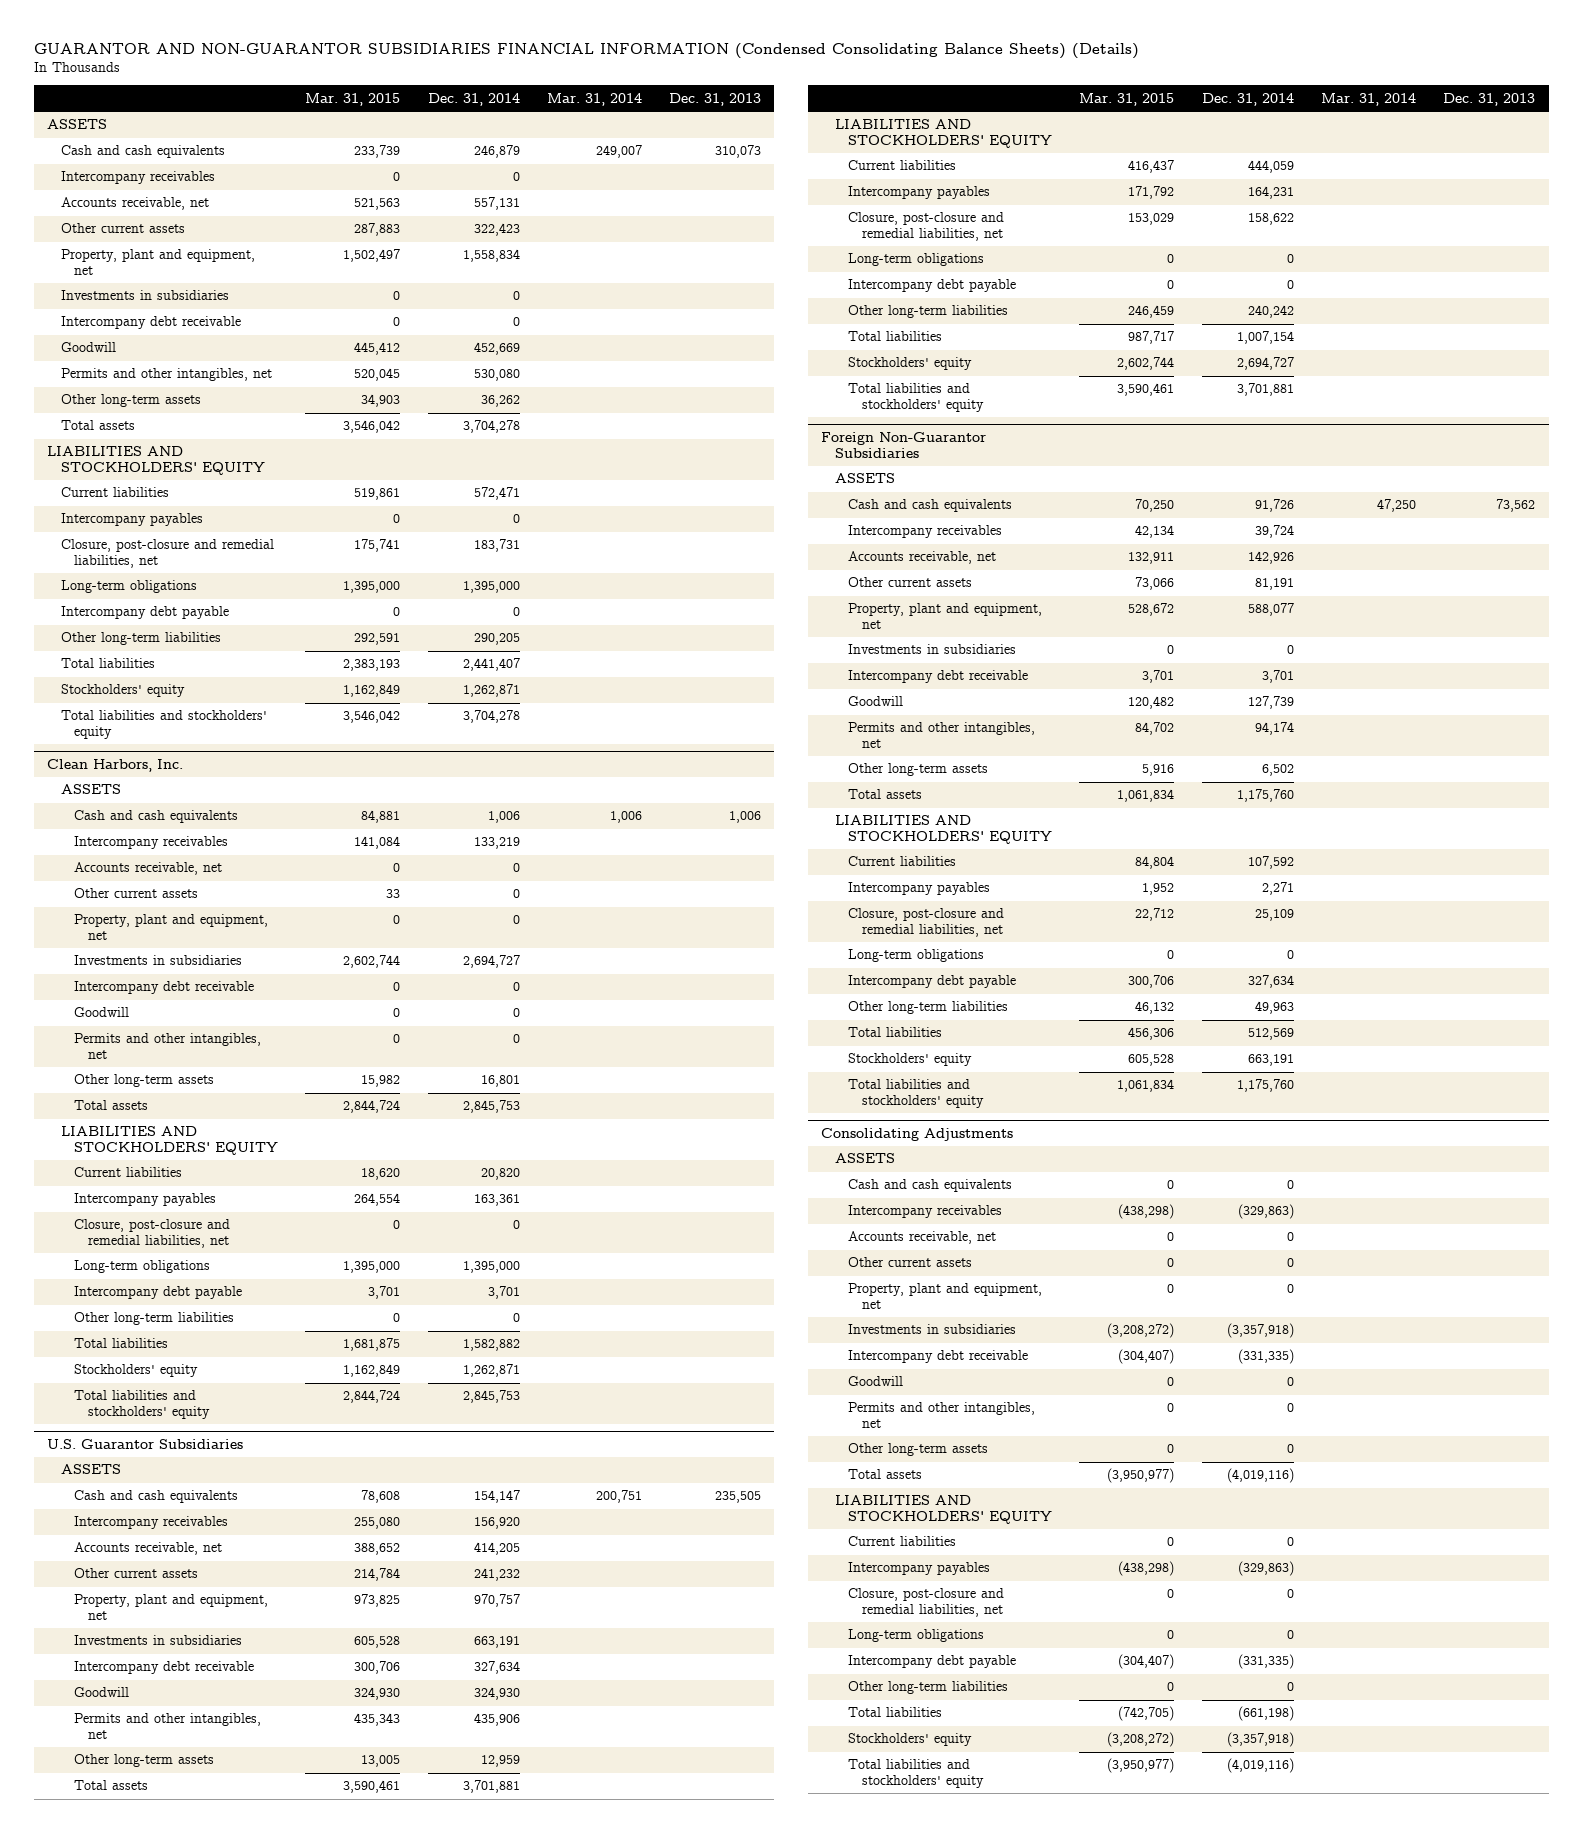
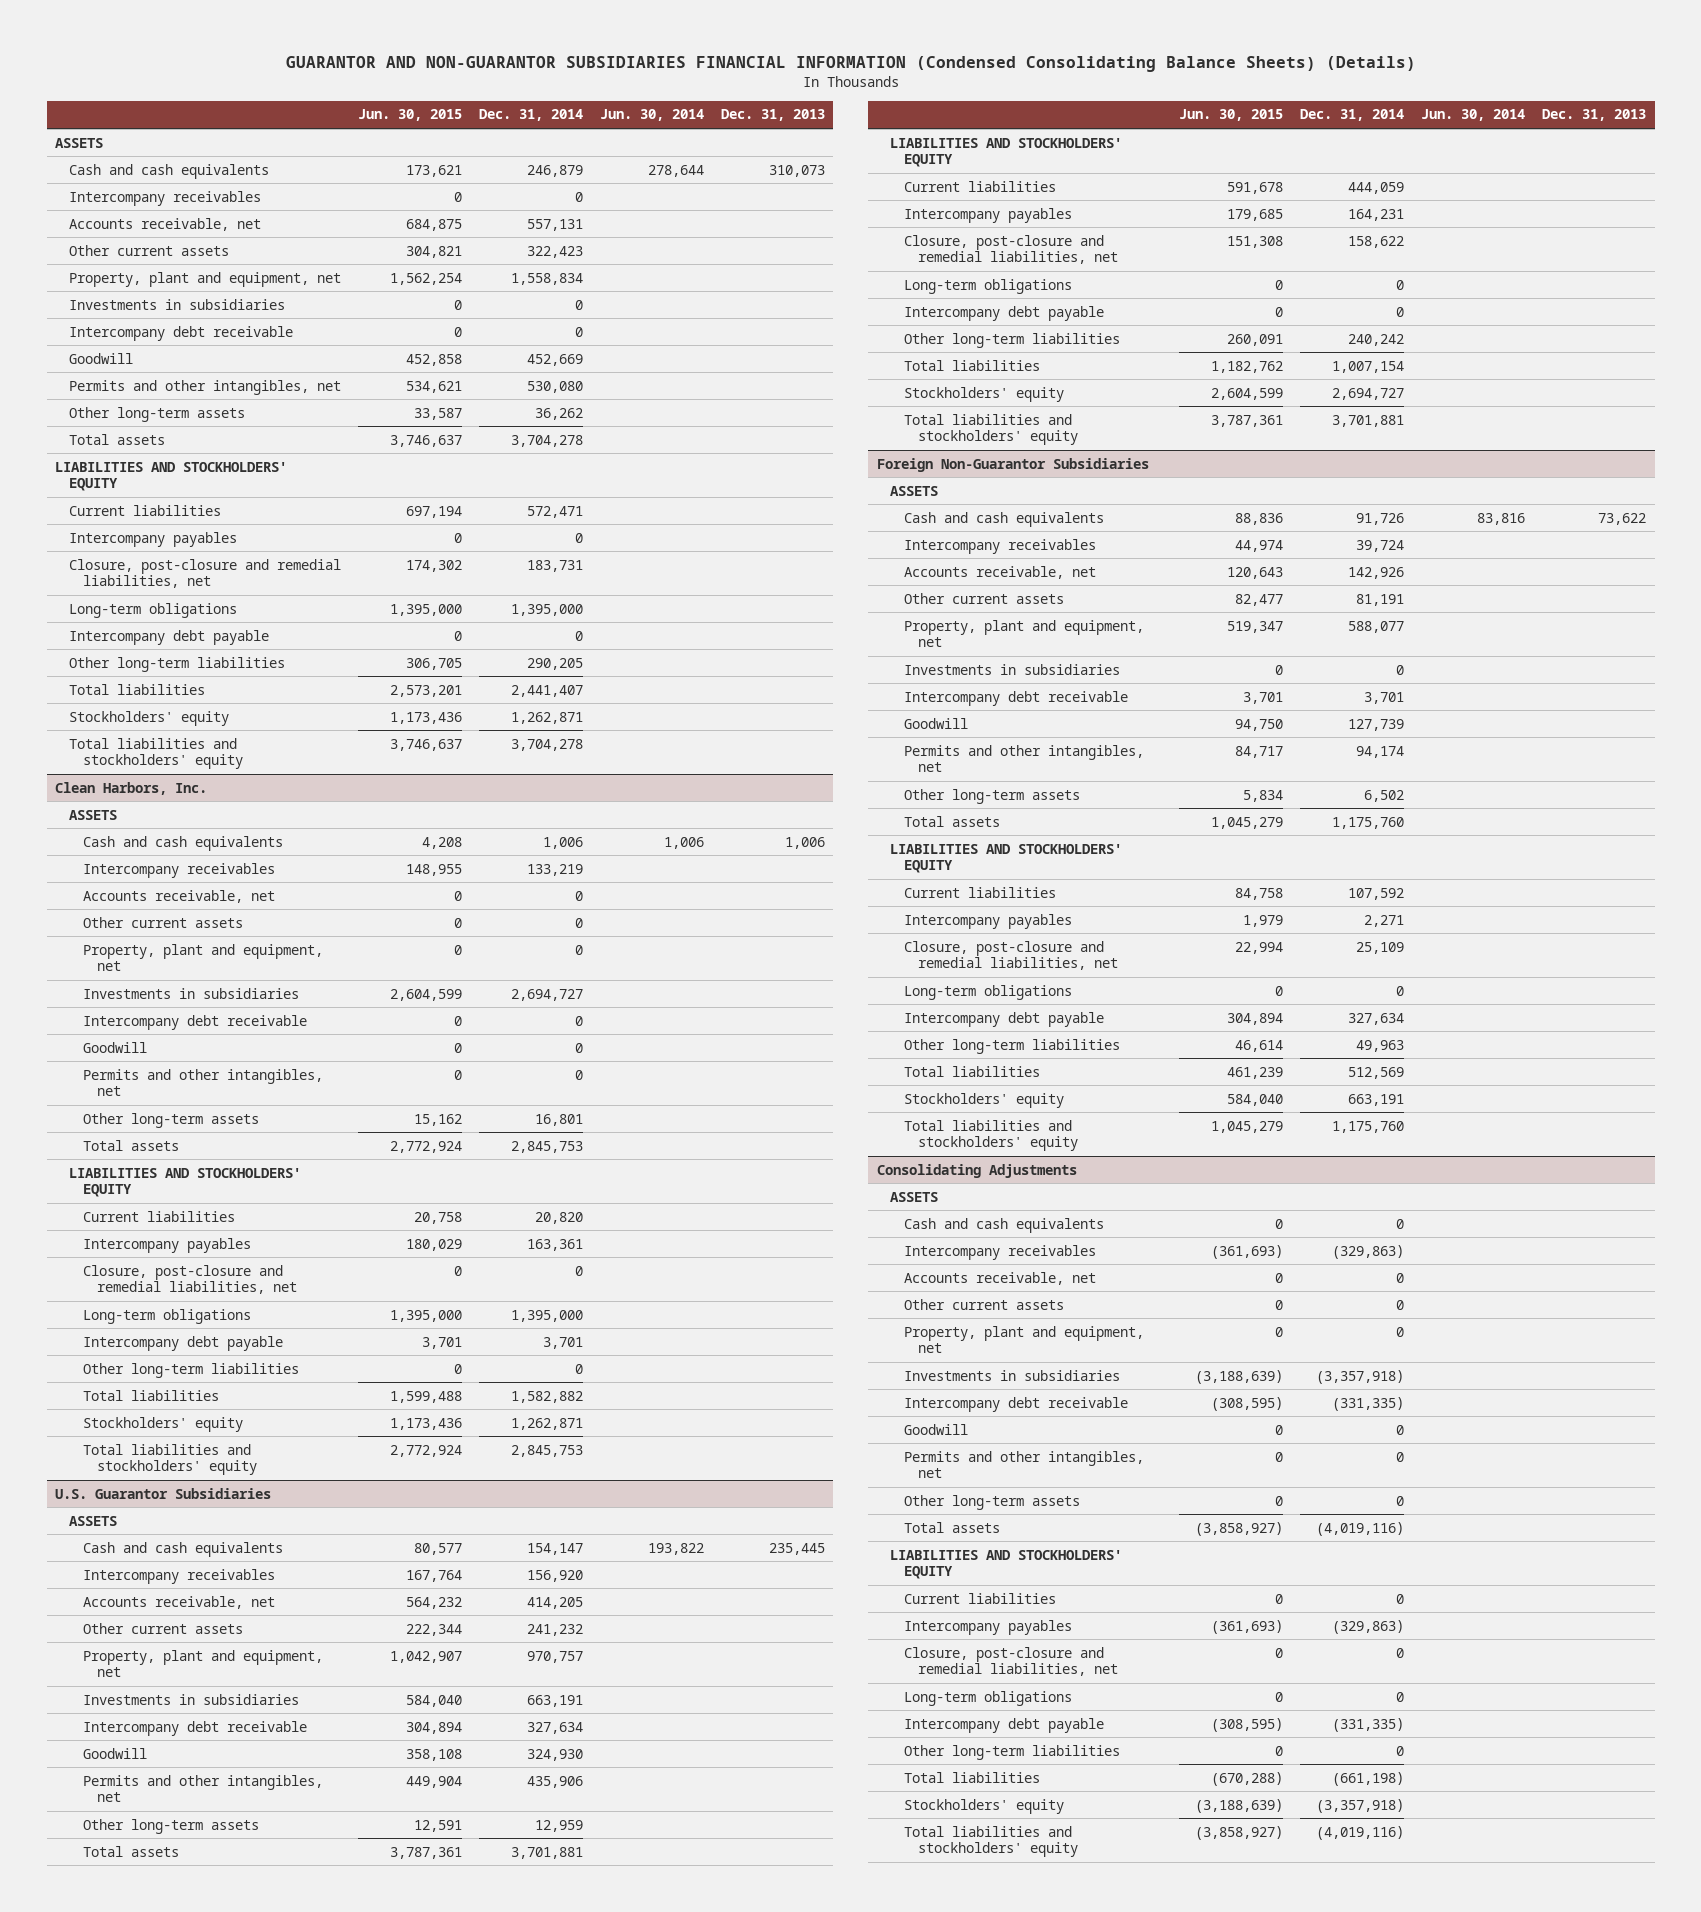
- | Mar. 31, 2015 | Dec. 31, 2014 | Mar. 31, 2014 | Dec. 31, 2013
+ | Jun. 30, 2015 | Dec. 31, 2014 | Jun. 30, 2014 | Dec. 31, 2013
@ U.S. Guarantor Subsidiaries
- Cash and cash equivalents | 78,608 | 154,147 | 200,751 | 235,505
+ Cash and cash equivalents | 80,577 | 154,147 | 193,822 | 235,445
@ Foreign Non-Guarantor Subsidiaries
- Cash and cash equivalents | 70,250 | 91,726 | 47,250 | 73,562
+ Cash and cash equivalents | 88,836 | 91,726 | 83,816 | 73,622

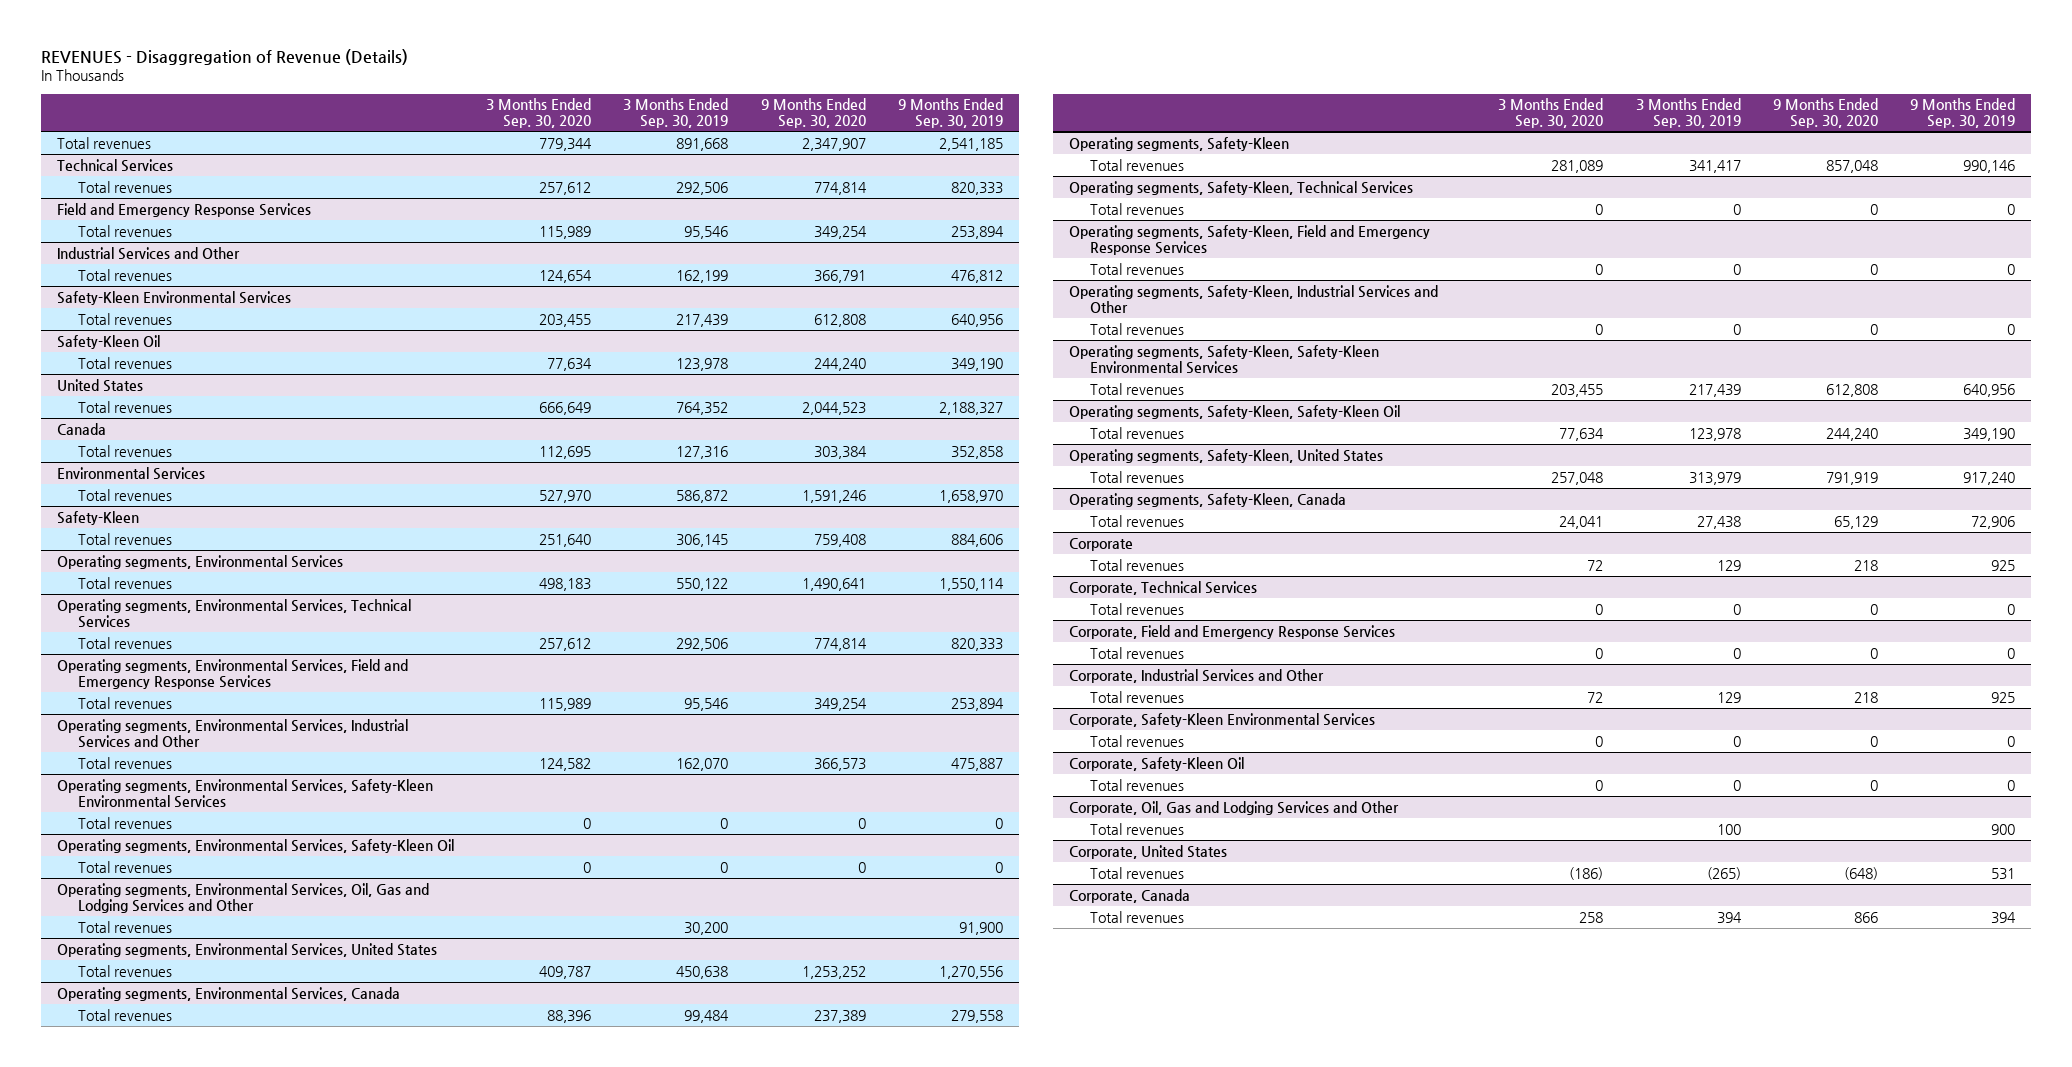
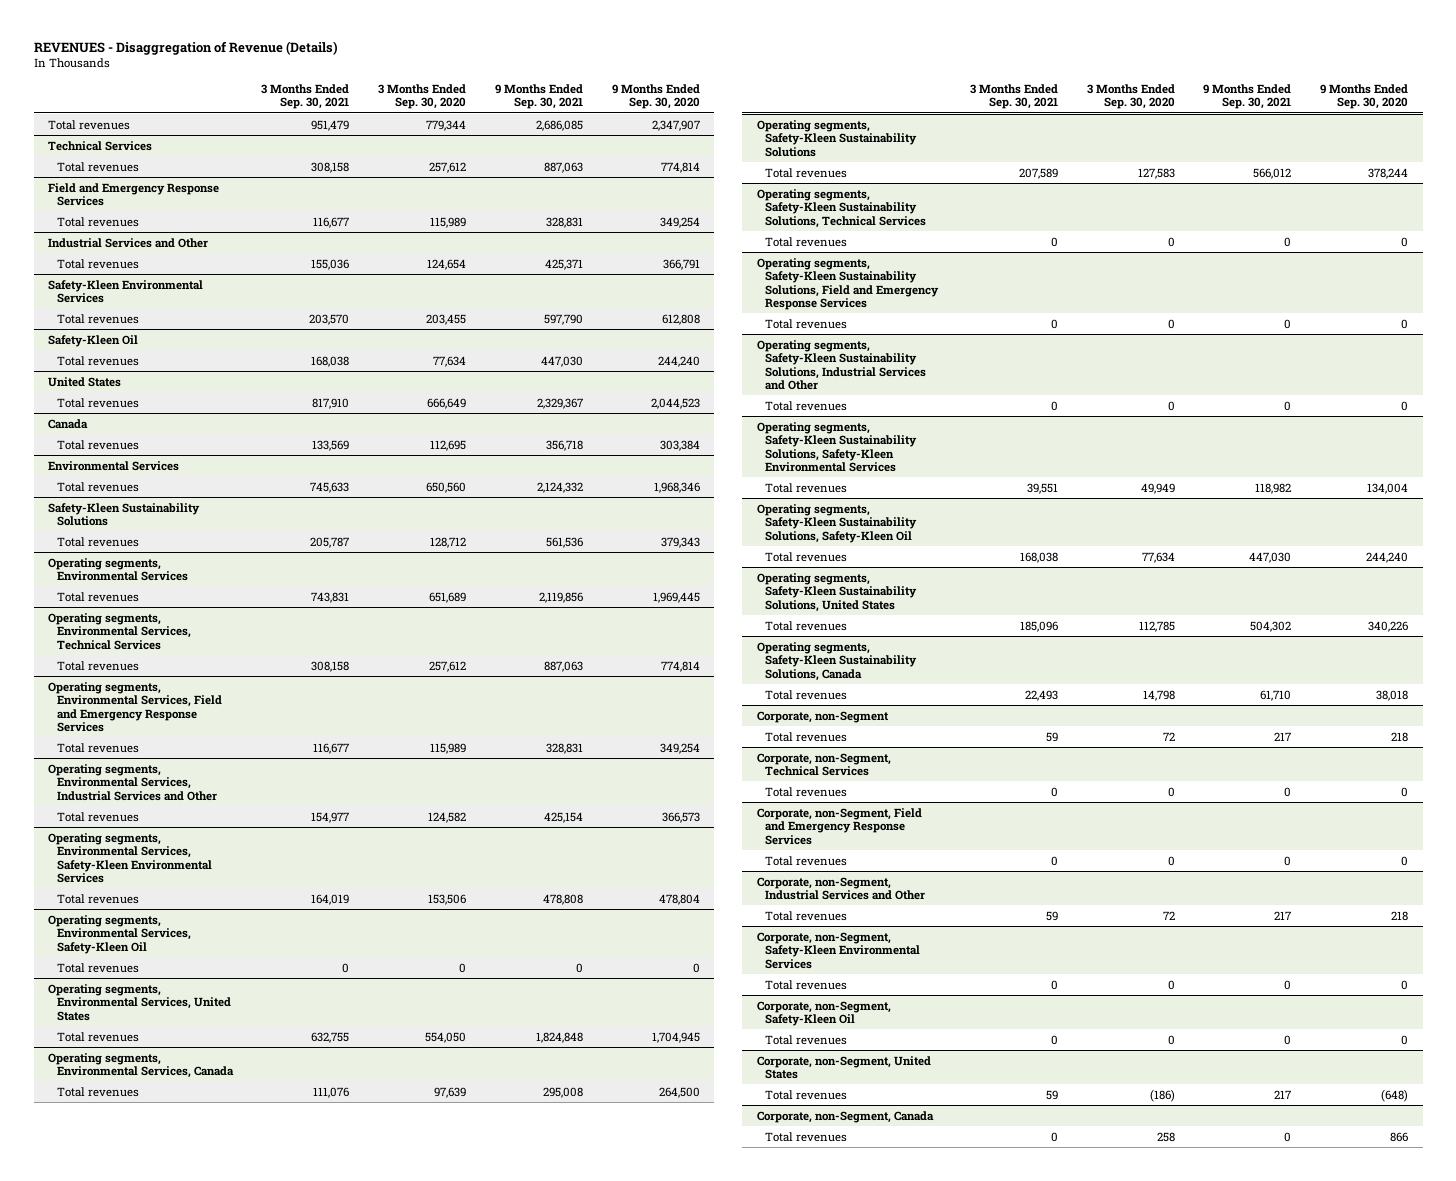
- | 3 Months Ended Sep. 30, 2020 | 3 Months Ended Sep. 30, 2019 | 9 Months Ended Sep. 30, 2020 | 9 Months Ended Sep. 30, 2019
+ | 3 Months Ended Sep. 30, 2021 | 3 Months Ended Sep. 30, 2020 | 9 Months Ended Sep. 30, 2021 | 9 Months Ended Sep. 30, 2020
@ Environmental Services
- Total revenues | 527,970 | 586,872 | 1,591,246 | 1,658,970
- Safety-Kleen
- Total revenues | 251,640 | 306,145 | 759,408 | 884,606
@ Environmental Services
+ Total revenues | 745,633 | 650,560 | 2,124,332 | 1,968,346
+ Safety-Kleen Sustainability Solutions
+ Total revenues | 205,787 | 128,712 | 561,536 | 379,343
@ Operating segments, Environmental Services
- Total revenues | 498,183 | 550,122 | 1,490,641 | 1,550,114
+ Total revenues | 743,831 | 651,689 | 2,119,856 | 1,969,445
@ Operating segments, Environmental Services, Safety-Kleen Environmental Services
- Total revenues | 0 | 0 | 0 | 0
+ Total revenues | 164,019 | 153,506 | 478,808 | 478,804
- Operating segments, Environmental Services, Oil, Gas and Lodging Services and Other
- Total revenues | | 30,200 | | 91,900
@ Operating segments, Environmental Services, United States
- Total revenues | 409,787 | 450,638 | 1,253,252 | 1,270,556
+ Total revenues | 632,755 | 554,050 | 1,824,848 | 1,704,945
@ Operating segments, Environmental Services, Canada
- Total revenues | 88,396 | 99,484 | 237,389 | 279,558
- Operating segments, Safety-Kleen
- Total revenues | 281,089 | 341,417 | 857,048 | 990,146
- Operating segments, Safety-Kleen, Technical Services
@ Operating segments, Environmental Services, Canada
+ Total revenues | 111,076 | 97,639 | 295,008 | 264,500
+ Operating segments, Safety-Kleen Sustainability Solutions
+ Total revenues | 207,589 | 127,583 | 566,012 | 378,244
+ Operating segments, Safety-Kleen Sustainability Solutions, Technical Services
- Operating segments, Safety-Kleen, Field and Emergency Response Services
+ Operating segments, Safety-Kleen Sustainability Solutions, Field and Emergency Response Services
- Operating segments, Safety-Kleen, Industrial Services and Other
+ Operating segments, Safety-Kleen Sustainability Solutions, Industrial Services and Other
- Operating segments, Safety-Kleen, Safety-Kleen Environmental Services
- Total revenues | 203,455 | 217,439 | 612,808 | 640,956
- Operating segments, Safety-Kleen, Safety-Kleen Oil
+ Operating segments, Safety-Kleen Sustainability Solutions, Safety-Kleen Environmental Services
+ Total revenues | 39,551 | 49,949 | 118,982 | 134,004
+ Operating segments, Safety-Kleen Sustainability Solutions, Safety-Kleen Oil
- Operating segments, Safety-Kleen, United States
- Total revenues | 257,048 | 313,979 | 791,919 | 917,240
- Operating segments, Safety-Kleen, Canada
- Total revenues | 24,041 | 27,438 | 65,129 | 72,906
- Corporate
+ Operating segments, Safety-Kleen Sustainability Solutions, United States
+ Total revenues | 185,096 | 112,785 | 504,302 | 340,226
+ Operating segments, Safety-Kleen Sustainability Solutions, Canada
+ Total revenues | 22,493 | 14,798 | 61,710 | 38,018
+ Corporate, non-Segment
- Corporate, Technical Services
+ Corporate, non-Segment, Technical Services
- Corporate, Field and Emergency Response Services
+ Corporate, non-Segment, Field and Emergency Response Services
- Corporate, Industrial Services and Other
+ Corporate, non-Segment, Industrial Services and Other
- Corporate, Safety-Kleen Environmental Services
+ Corporate, non-Segment, Safety-Kleen Environmental Services
- Corporate, Safety-Kleen Oil
+ Corporate, non-Segment, Safety-Kleen Oil
- Corporate, Oil, Gas and Lodging Services and Other
- Total revenues | | 100 | | 900
- Corporate, United States
+ Corporate, non-Segment, United States
- Corporate, Canada
+ Corporate, non-Segment, Canada

